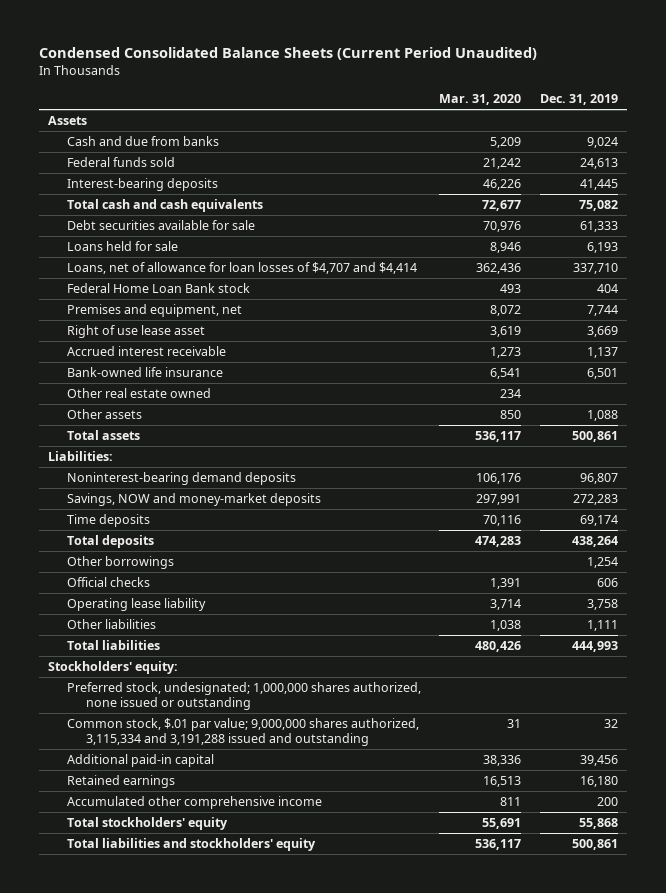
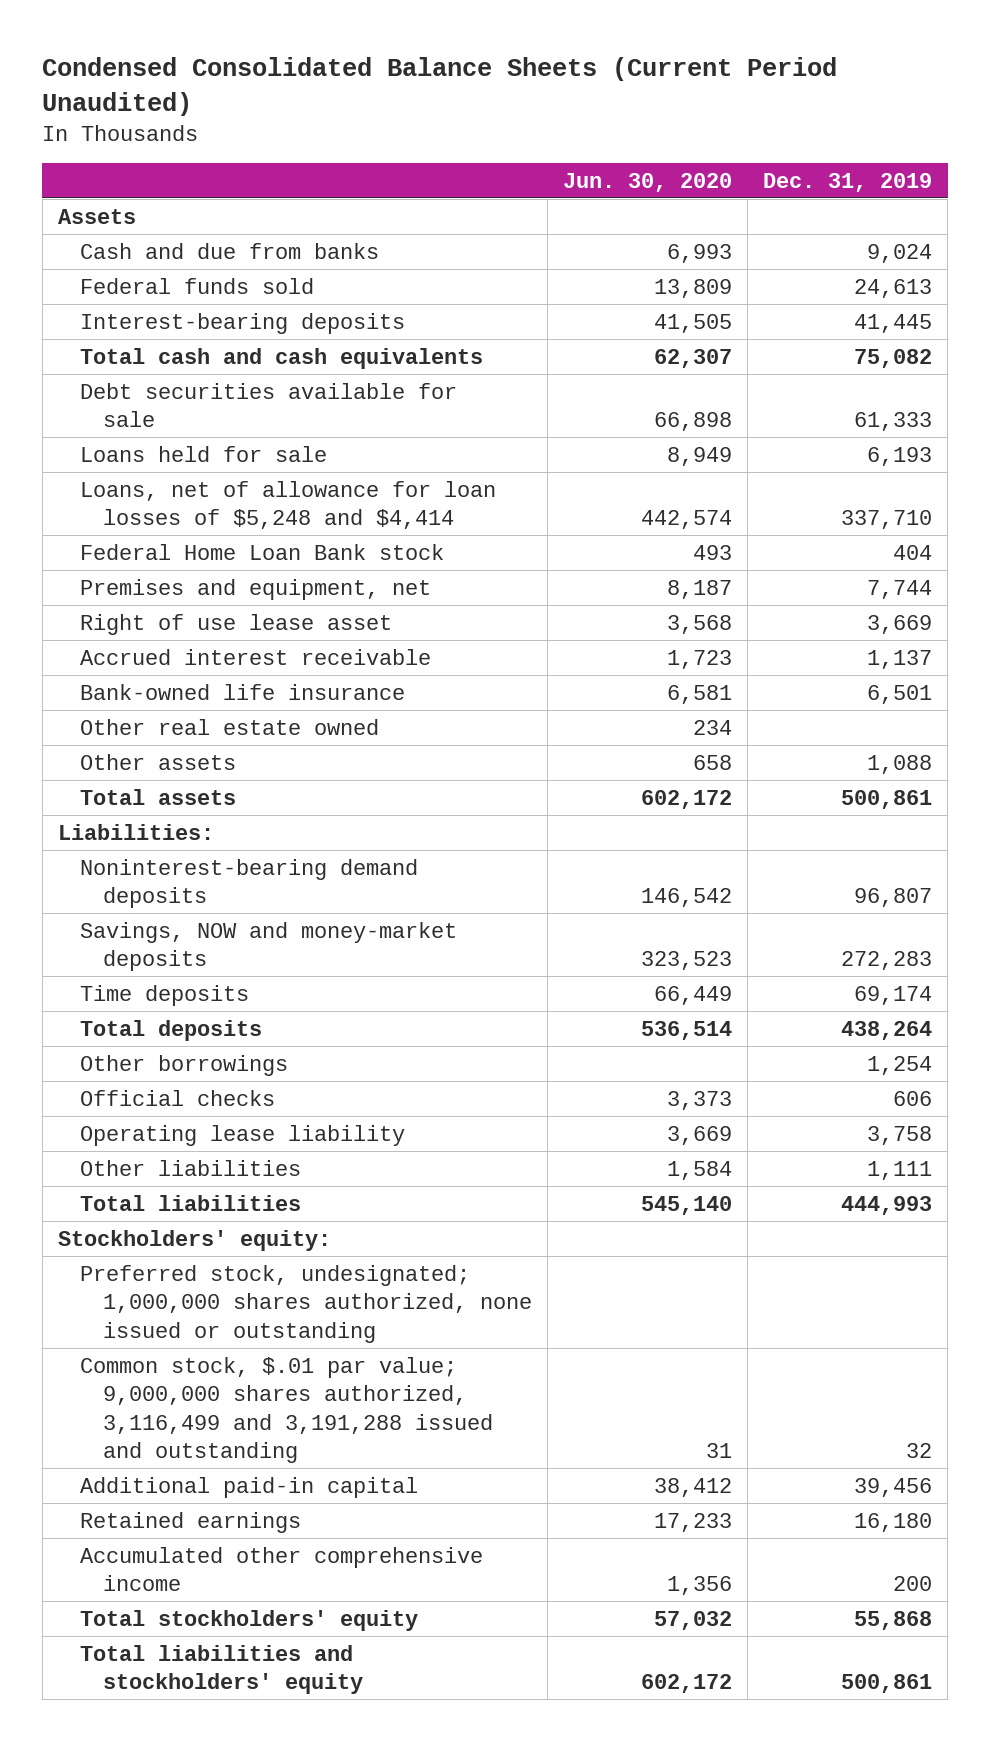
- | Mar. 31, 2020 | Dec. 31, 2019
+ | Jun. 30, 2020 | Dec. 31, 2019
- Loans, net of allowance for loan losses of $4,707 and $4,414 | 362,436 | 337,710
+ Loans, net of allowance for loan losses of $5,248 and $4,414 | 442,574 | 337,710
- Common stock, $.01 par value; 9,000,000 shares authorized, 3,115,334 and 3,191,288 issued and outstanding | 31 | 32
+ Common stock, $.01 par value; 9,000,000 shares authorized, 3,116,499 and 3,191,288 issued and outstanding | 31 | 32

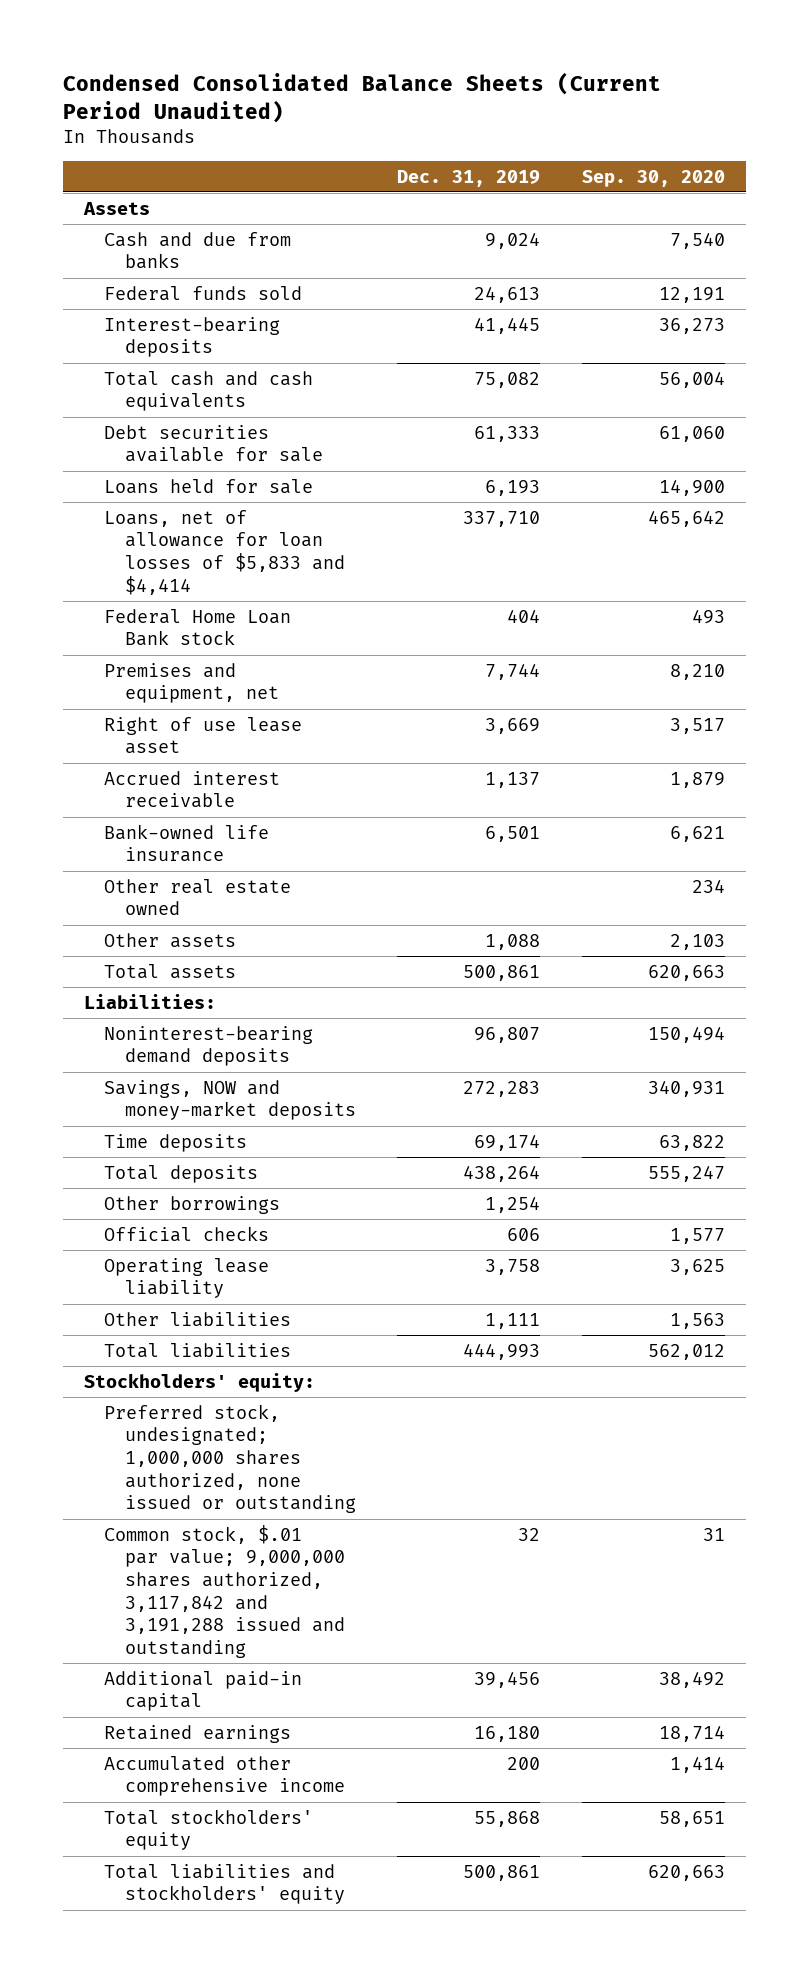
- | Jun. 30, 2020 | Dec. 31, 2019
+ | Dec. 31, 2019 | Sep. 30, 2020
- Loans, net of allowance for loan losses of $5,248 and $4,414 | 442,574 | 337,710
+ Loans, net of allowance for loan losses of $5,833 and $4,414 | 337,710 | 465,642
- Common stock, $.01 par value; 9,000,000 shares authorized, 3,116,499 and 3,191,288 issued and outstanding | 31 | 32
+ Common stock, $.01 par value; 9,000,000 shares authorized, 3,117,842 and 3,191,288 issued and outstanding | 32 | 31

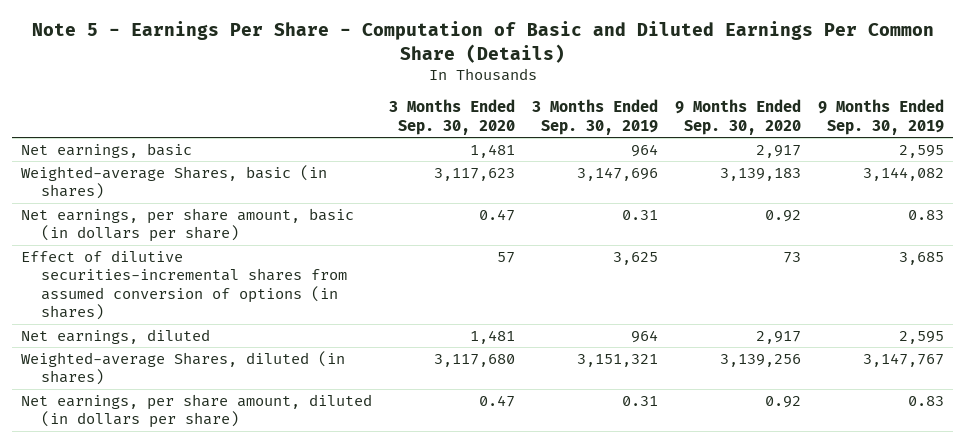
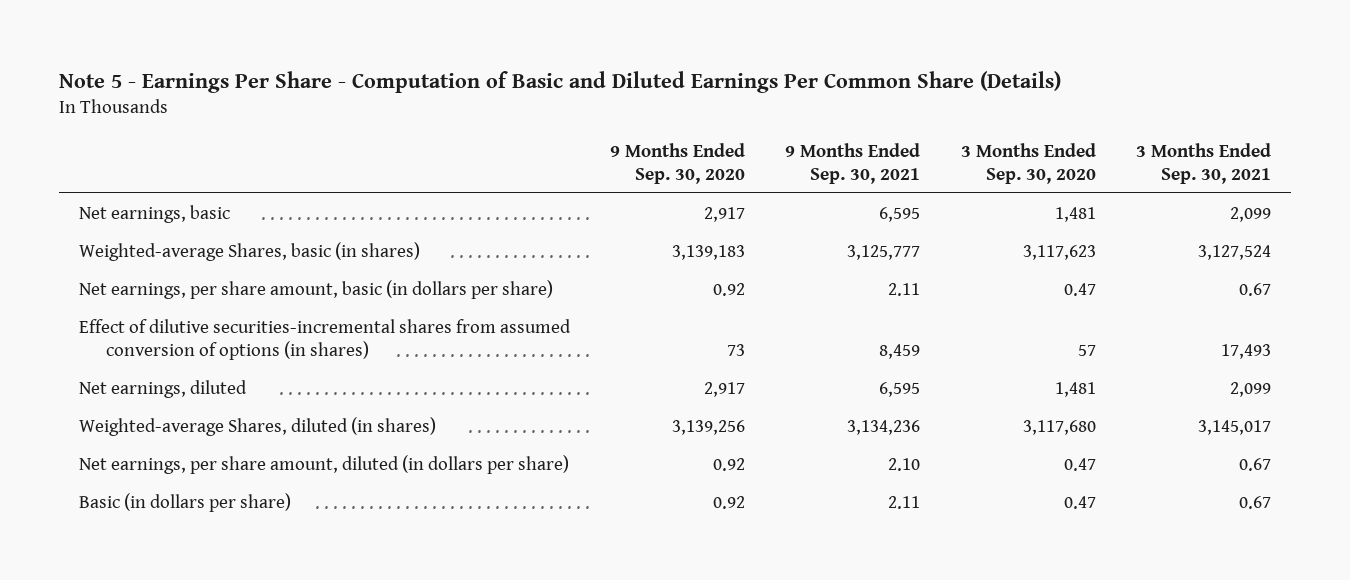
- | 3 Months Ended Sep. 30, 2020 | 3 Months Ended Sep. 30, 2019 | 9 Months Ended Sep. 30, 2020 | 9 Months Ended Sep. 30, 2019
+ | 9 Months Ended Sep. 30, 2020 | 9 Months Ended Sep. 30, 2021 | 3 Months Ended Sep. 30, 2020 | 3 Months Ended Sep. 30, 2021
+ Basic (in dollars per share) | 0.92 | 2.11 | 0.47 | 0.67

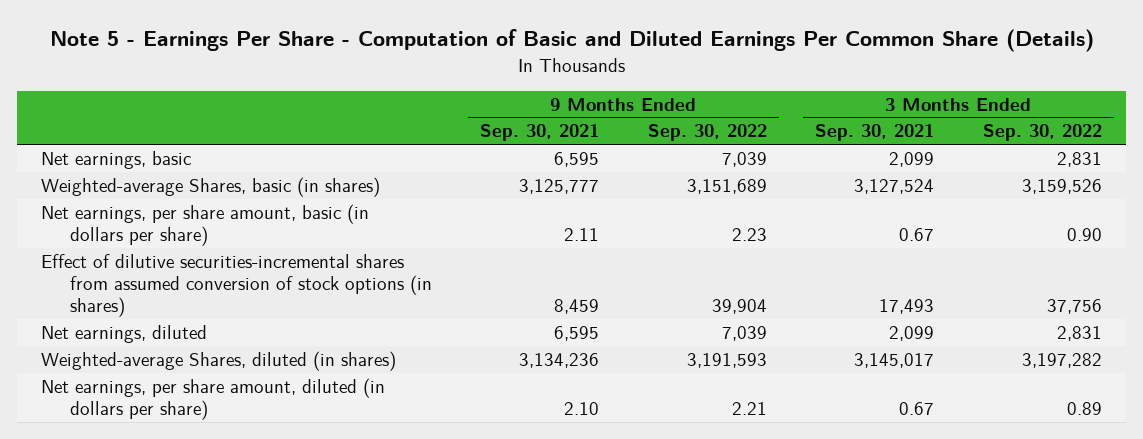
- | 9 Months Ended Sep. 30, 2020 | 9 Months Ended Sep. 30, 2021 | 3 Months Ended Sep. 30, 2020 | 3 Months Ended Sep. 30, 2021
+ | 9 Months Ended Sep. 30, 2021 | 9 Months Ended Sep. 30, 2022 | 3 Months Ended Sep. 30, 2021 | 3 Months Ended Sep. 30, 2022
- Effect of dilutive securities-incremental shares from assumed conversion of options (in shares) | 73 | 8,459 | 57 | 17,493
+ Effect of dilutive securities-incremental shares from assumed conversion of stock options (in shares) | 8,459 | 39,904 | 17,493 | 37,756
- Basic (in dollars per share) | 0.92 | 2.11 | 0.47 | 0.67

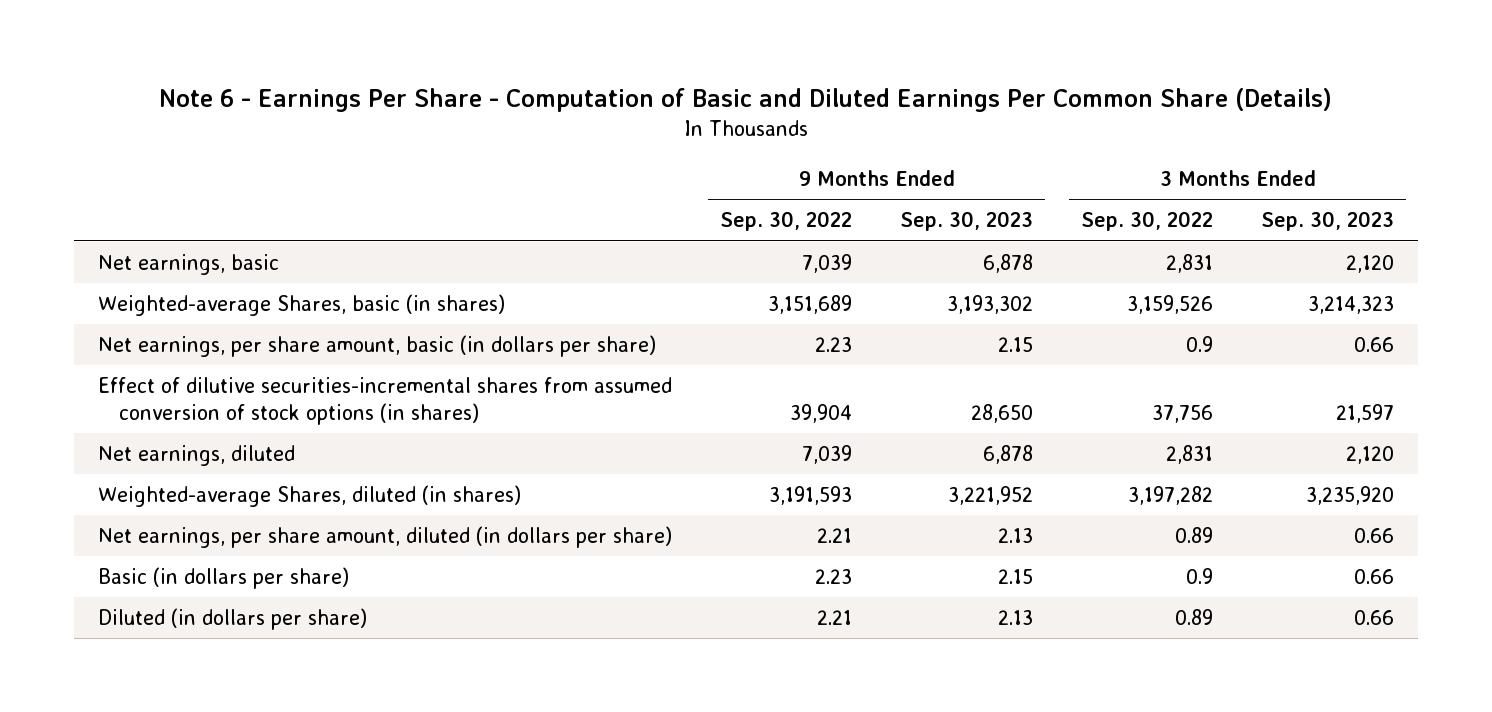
- Note 5 - Earnings Per Share - Computation of Basic and Diluted Earnings Per Common Share (Details)
+ Note 6 - Earnings Per Share - Computation of Basic and Diluted Earnings Per Common Share (Details)
- | 9 Months Ended Sep. 30, 2021 | 9 Months Ended Sep. 30, 2022 | 3 Months Ended Sep. 30, 2021 | 3 Months Ended Sep. 30, 2022
+ | 9 Months Ended Sep. 30, 2022 | 9 Months Ended Sep. 30, 2023 | 3 Months Ended Sep. 30, 2022 | 3 Months Ended Sep. 30, 2023
- Net earnings, per share amount, basic (in dollars per share) | 2.11 | 2.23 | 0.67 | 0.90
+ Net earnings, per share amount, basic (in dollars per share) | 2.23 | 2.15 | 0.9 | 0.66
+ Basic (in dollars per share) | 2.23 | 2.15 | 0.9 | 0.66
+ Diluted (in dollars per share) | 2.21 | 2.13 | 0.89 | 0.66

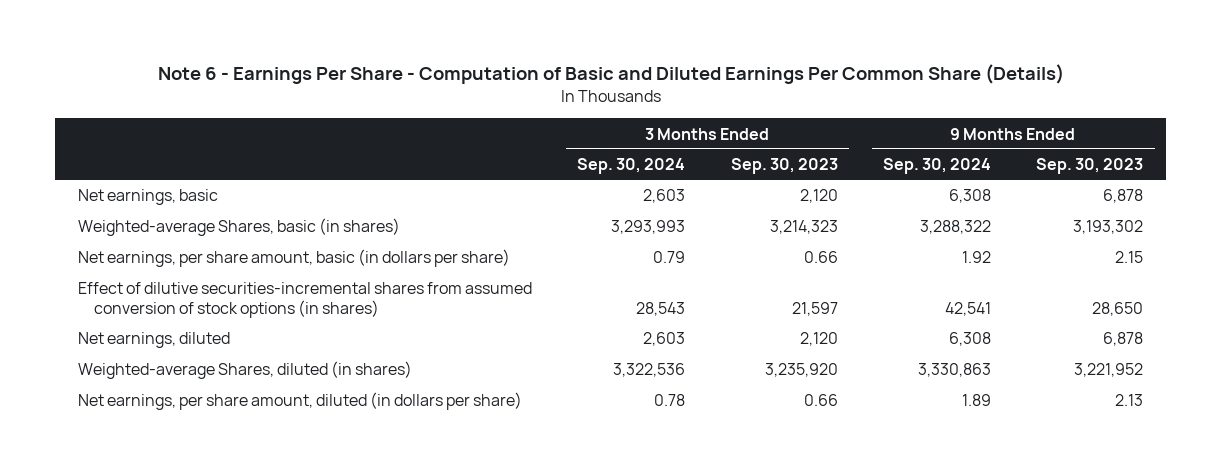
- | 9 Months Ended Sep. 30, 2022 | 9 Months Ended Sep. 30, 2023 | 3 Months Ended Sep. 30, 2022 | 3 Months Ended Sep. 30, 2023
+ | 3 Months Ended Sep. 30, 2024 | 3 Months Ended Sep. 30, 2023 | 9 Months Ended Sep. 30, 2024 | 9 Months Ended Sep. 30, 2023
- Basic (in dollars per share) | 2.23 | 2.15 | 0.9 | 0.66
- Diluted (in dollars per share) | 2.21 | 2.13 | 0.89 | 0.66

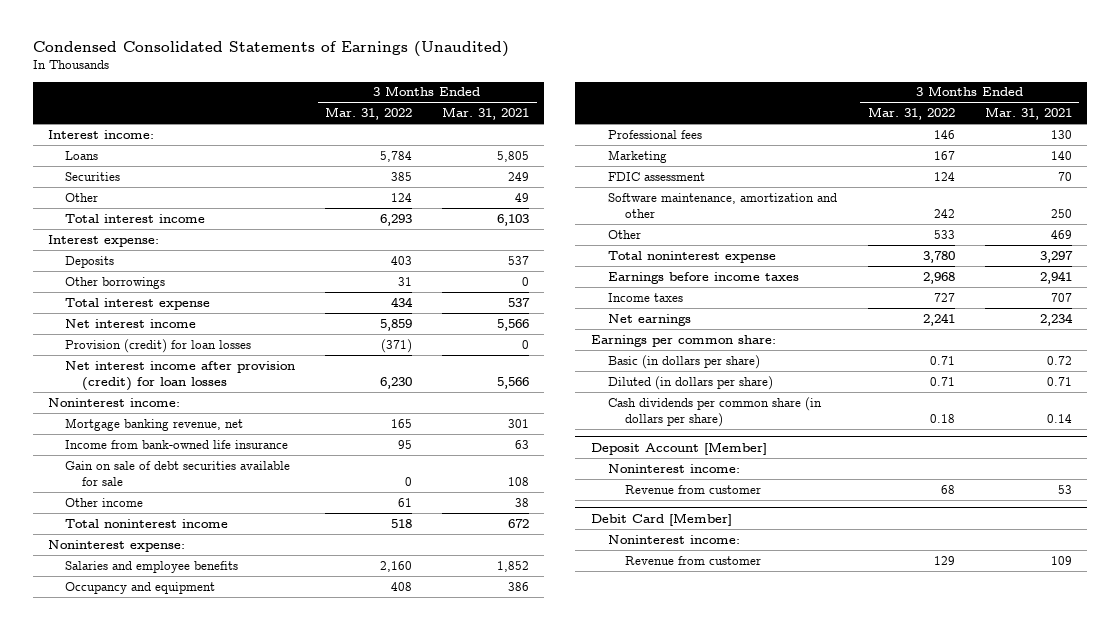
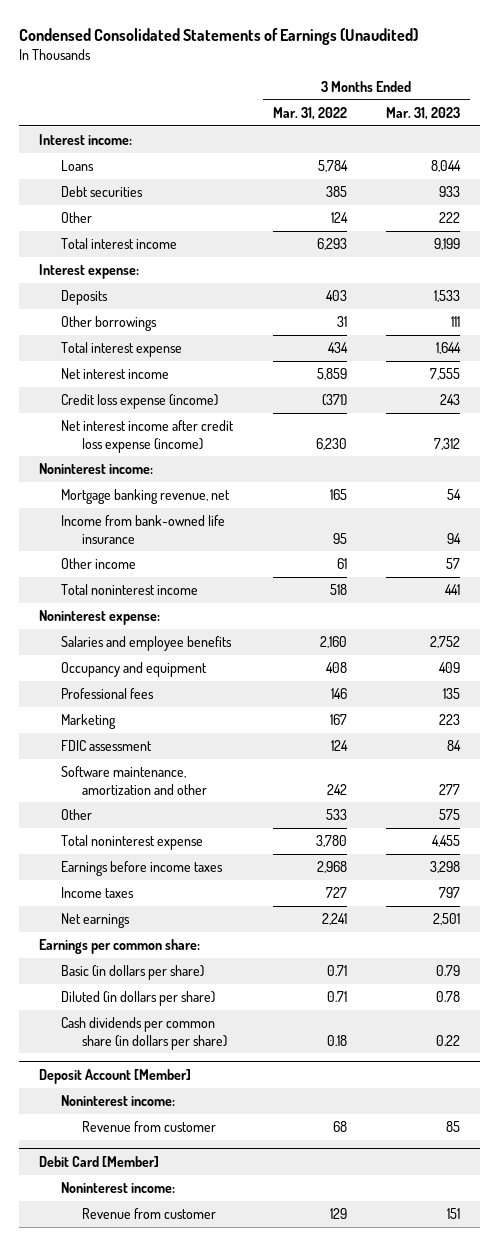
- | 3 Months Ended Mar. 31, 2022 | 3 Months Ended Mar. 31, 2021
+ | 3 Months Ended Mar. 31, 2022 | 3 Months Ended Mar. 31, 2023
- Securities | 385 | 249
+ Debt securities | 385 | 933
- Provision (credit) for loan losses | (371) | 0
- Net interest income after provision (credit) for loan losses | 6,230 | 5,566
+ Credit loss expense (income) | (371) | 243
+ Net interest income after credit loss expense (income) | 6,230 | 7,312
- Gain on sale of debt securities available for sale | 0 | 108

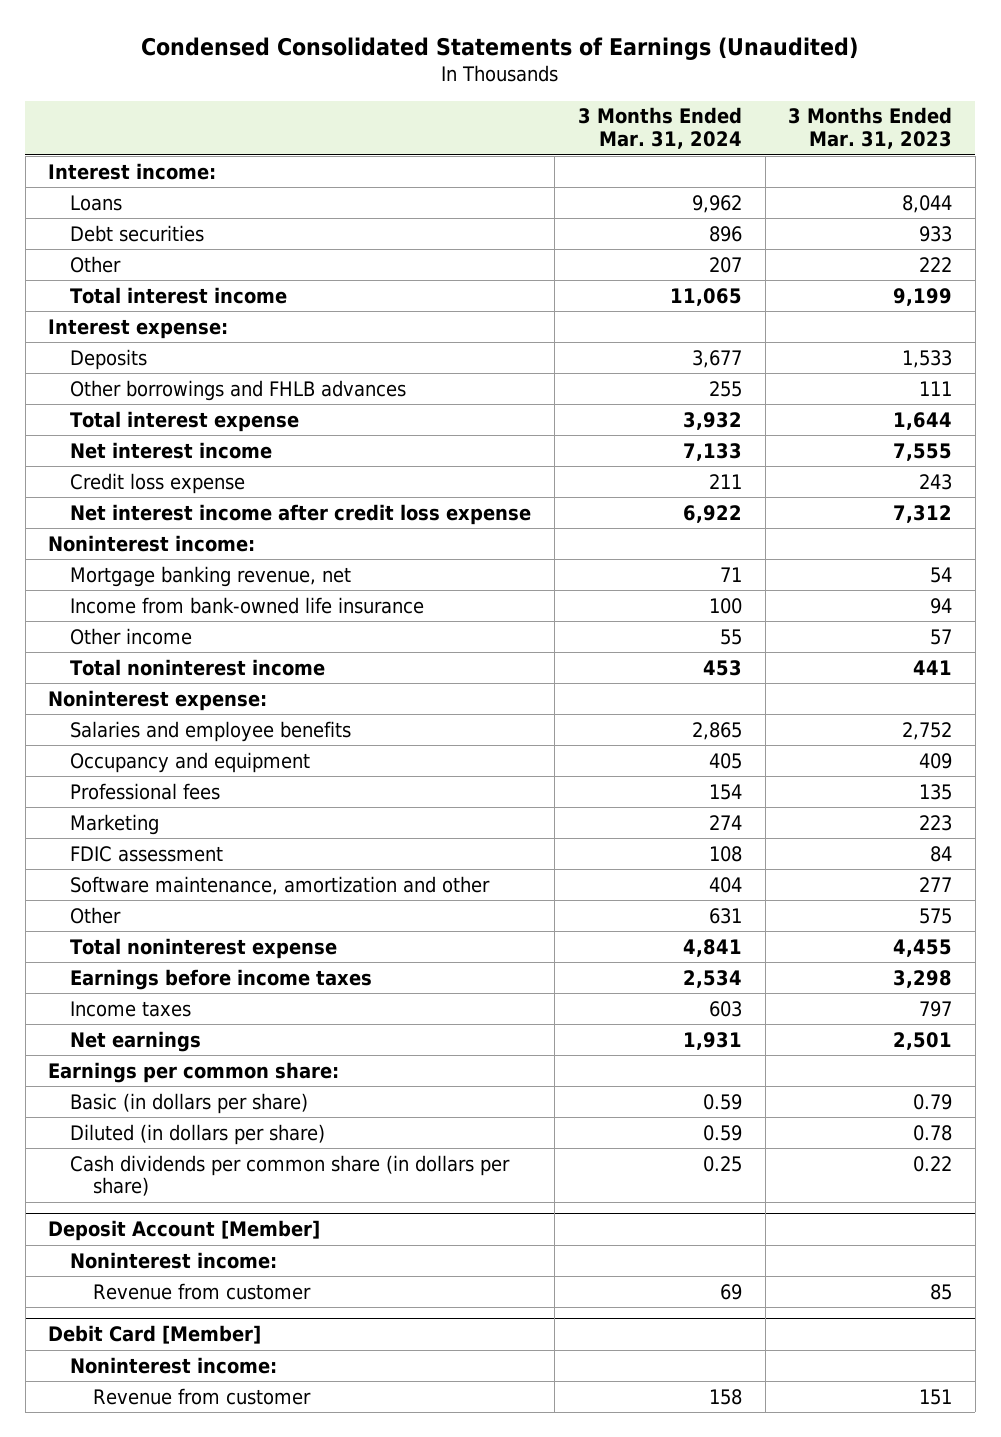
- | 3 Months Ended Mar. 31, 2022 | 3 Months Ended Mar. 31, 2023
+ | 3 Months Ended Mar. 31, 2024 | 3 Months Ended Mar. 31, 2023
- Other borrowings | 31 | 111
+ Other borrowings and FHLB advances | 255 | 111
- Credit loss expense (income) | (371) | 243
- Net interest income after credit loss expense (income) | 6,230 | 7,312
+ Credit loss expense | 211 | 243
+ Net interest income after credit loss expense | 6,922 | 7,312

